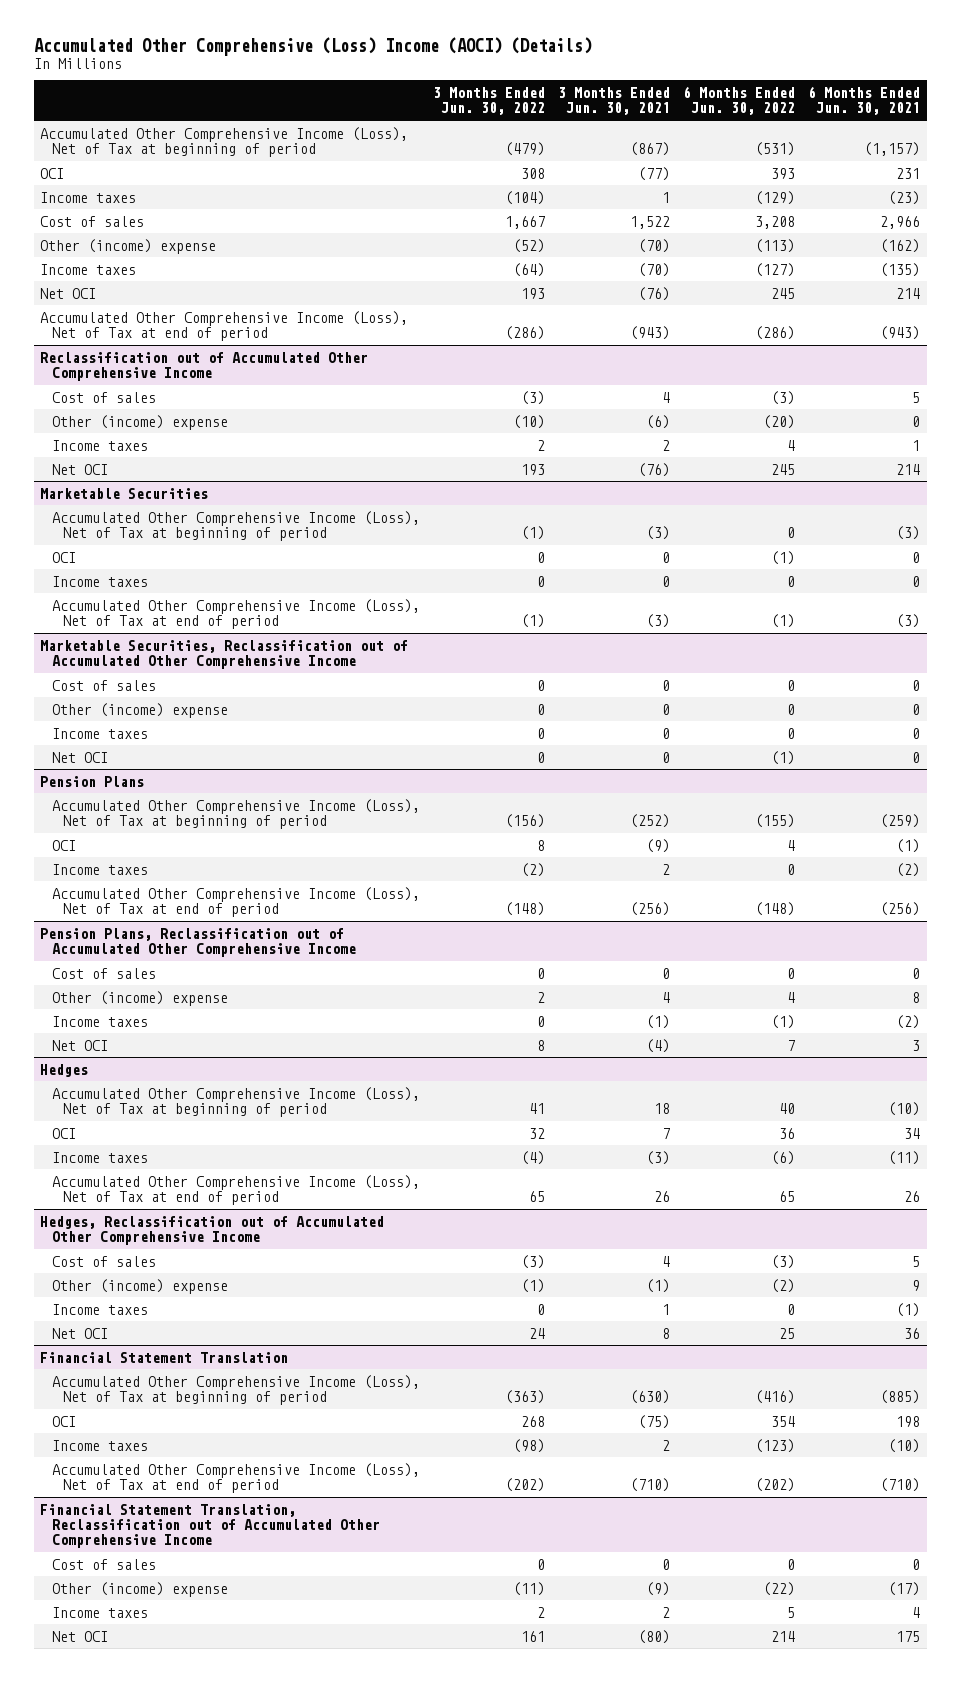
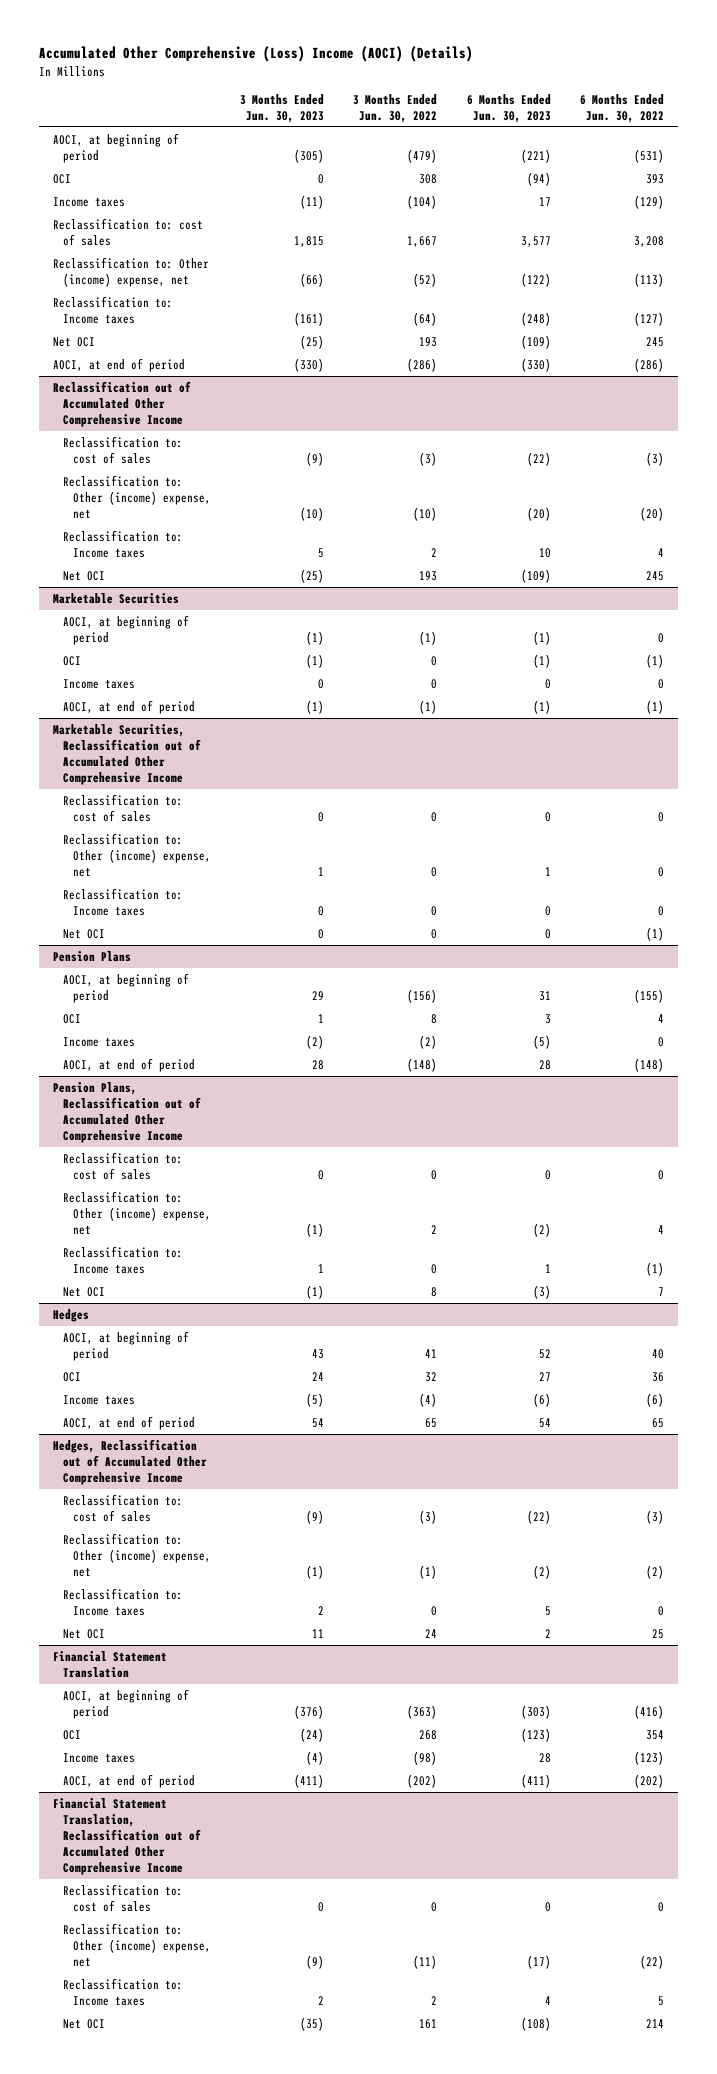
- | 3 Months Ended Jun. 30, 2022 | 3 Months Ended Jun. 30, 2021 | 6 Months Ended Jun. 30, 2022 | 6 Months Ended Jun. 30, 2021
+ | 3 Months Ended Jun. 30, 2023 | 3 Months Ended Jun. 30, 2022 | 6 Months Ended Jun. 30, 2023 | 6 Months Ended Jun. 30, 2022
- Accumulated Other Comprehensive Income (Loss), Net of Tax at beginning of period | (479) | (867) | (531) | (1,157)
+ AOCI, at beginning of period | (305) | (479) | (221) | (531)
- Cost of sales | 1,667 | 1,522 | 3,208 | 2,966
- Other (income) expense | (52) | (70) | (113) | (162)
- Income taxes | (64) | (70) | (127) | (135)
+ Reclassification to: cost of sales | 1,815 | 1,667 | 3,577 | 3,208
+ Reclassification to: Other (income) expense, net | (66) | (52) | (122) | (113)
+ Reclassification to: Income taxes | (161) | (64) | (248) | (127)
- Accumulated Other Comprehensive Income (Loss), Net of Tax at end of period | (286) | (943) | (286) | (943)
+ AOCI, at end of period | (330) | (286) | (330) | (286)
@ Reclassification out of Accumulated Other Comprehensive Income
- Cost of sales | (3) | 4 | (3) | 5
- Other (income) expense | (10) | (6) | (20) | 0
- Income taxes | 2 | 2 | 4 | 1
+ Reclassification to: cost of sales | (9) | (3) | (22) | (3)
+ Reclassification to: Other (income) expense, net | (10) | (10) | (20) | (20)
+ Reclassification to: Income taxes | 5 | 2 | 10 | 4
@ Marketable Securities
- Accumulated Other Comprehensive Income (Loss), Net of Tax at beginning of period | (1) | (3) | 0 | (3)
+ AOCI, at beginning of period | (1) | (1) | (1) | 0
- Accumulated Other Comprehensive Income (Loss), Net of Tax at end of period | (1) | (3) | (1) | (3)
+ AOCI, at end of period | (1) | (1) | (1) | (1)
@ Marketable Securities, Reclassification out of Accumulated Other Comprehensive Income
- Cost of sales | 0 | 0 | 0 | 0
- Other (income) expense | 0 | 0 | 0 | 0
- Income taxes | 0 | 0 | 0 | 0
+ Reclassification to: cost of sales | 0 | 0 | 0 | 0
+ Reclassification to: Other (income) expense, net | 1 | 0 | 1 | 0
+ Reclassification to: Income taxes | 0 | 0 | 0 | 0
@ Pension Plans
- Accumulated Other Comprehensive Income (Loss), Net of Tax at beginning of period | (156) | (252) | (155) | (259)
+ AOCI, at beginning of period | 29 | (156) | 31 | (155)
- Accumulated Other Comprehensive Income (Loss), Net of Tax at end of period | (148) | (256) | (148) | (256)
+ AOCI, at end of period | 28 | (148) | 28 | (148)
@ Pension Plans, Reclassification out of Accumulated Other Comprehensive Income
- Cost of sales | 0 | 0 | 0 | 0
- Other (income) expense | 2 | 4 | 4 | 8
- Income taxes | 0 | (1) | (1) | (2)
+ Reclassification to: cost of sales | 0 | 0 | 0 | 0
+ Reclassification to: Other (income) expense, net | (1) | 2 | (2) | 4
+ Reclassification to: Income taxes | 1 | 0 | 1 | (1)
@ Hedges
- Accumulated Other Comprehensive Income (Loss), Net of Tax at beginning of period | 41 | 18 | 40 | (10)
+ AOCI, at beginning of period | 43 | 41 | 52 | 40
- Accumulated Other Comprehensive Income (Loss), Net of Tax at end of period | 65 | 26 | 65 | 26
+ AOCI, at end of period | 54 | 65 | 54 | 65
@ Hedges, Reclassification out of Accumulated Other Comprehensive Income
- Cost of sales | (3) | 4 | (3) | 5
- Other (income) expense | (1) | (1) | (2) | 9
- Income taxes | 0 | 1 | 0 | (1)
+ Reclassification to: cost of sales | (9) | (3) | (22) | (3)
+ Reclassification to: Other (income) expense, net | (1) | (1) | (2) | (2)
+ Reclassification to: Income taxes | 2 | 0 | 5 | 0
@ Financial Statement Translation
- Accumulated Other Comprehensive Income (Loss), Net of Tax at beginning of period | (363) | (630) | (416) | (885)
+ AOCI, at beginning of period | (376) | (363) | (303) | (416)
- Accumulated Other Comprehensive Income (Loss), Net of Tax at end of period | (202) | (710) | (202) | (710)
+ AOCI, at end of period | (411) | (202) | (411) | (202)
@ Financial Statement Translation, Reclassification out of Accumulated Other Comprehensive Income
- Cost of sales | 0 | 0 | 0 | 0
- Other (income) expense | (11) | (9) | (22) | (17)
- Income taxes | 2 | 2 | 5 | 4
+ Reclassification to: cost of sales | 0 | 0 | 0 | 0
+ Reclassification to: Other (income) expense, net | (9) | (11) | (17) | (22)
+ Reclassification to: Income taxes | 2 | 2 | 4 | 5

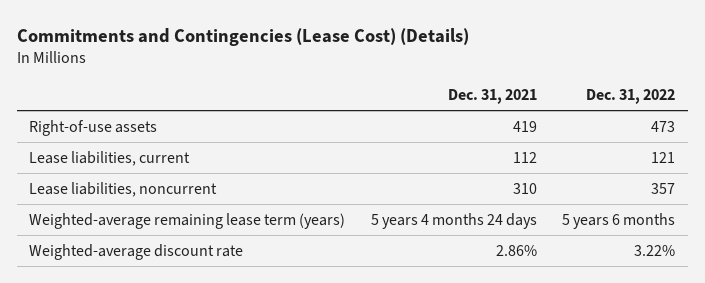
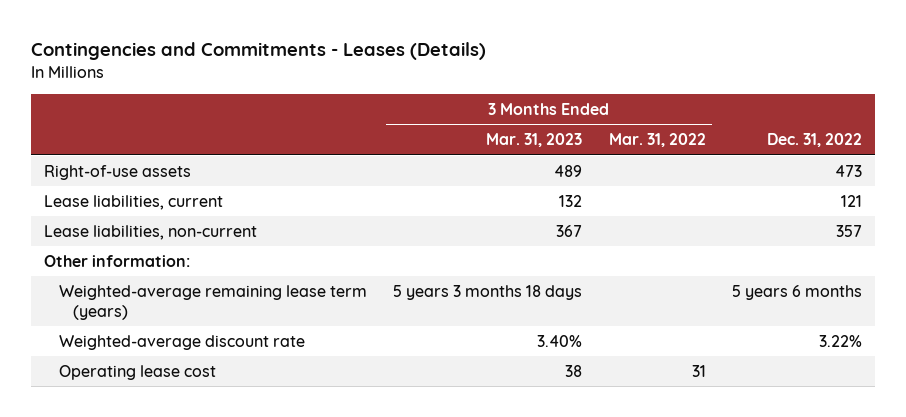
- Commitments and Contingencies (Lease Cost) (Details)
+ Contingencies and Commitments - Leases (Details)
- | Dec. 31, 2021 | Dec. 31, 2022
+ | 3 Months Ended Mar. 31, 2023 | 3 Months Ended Mar. 31, 2022 | Dec. 31, 2022
- Lease liabilities, noncurrent | 310 | 357
+ Lease liabilities, non-current | 367 | | 357
+ Other information:
+ Operating lease cost | 38 | 31 |

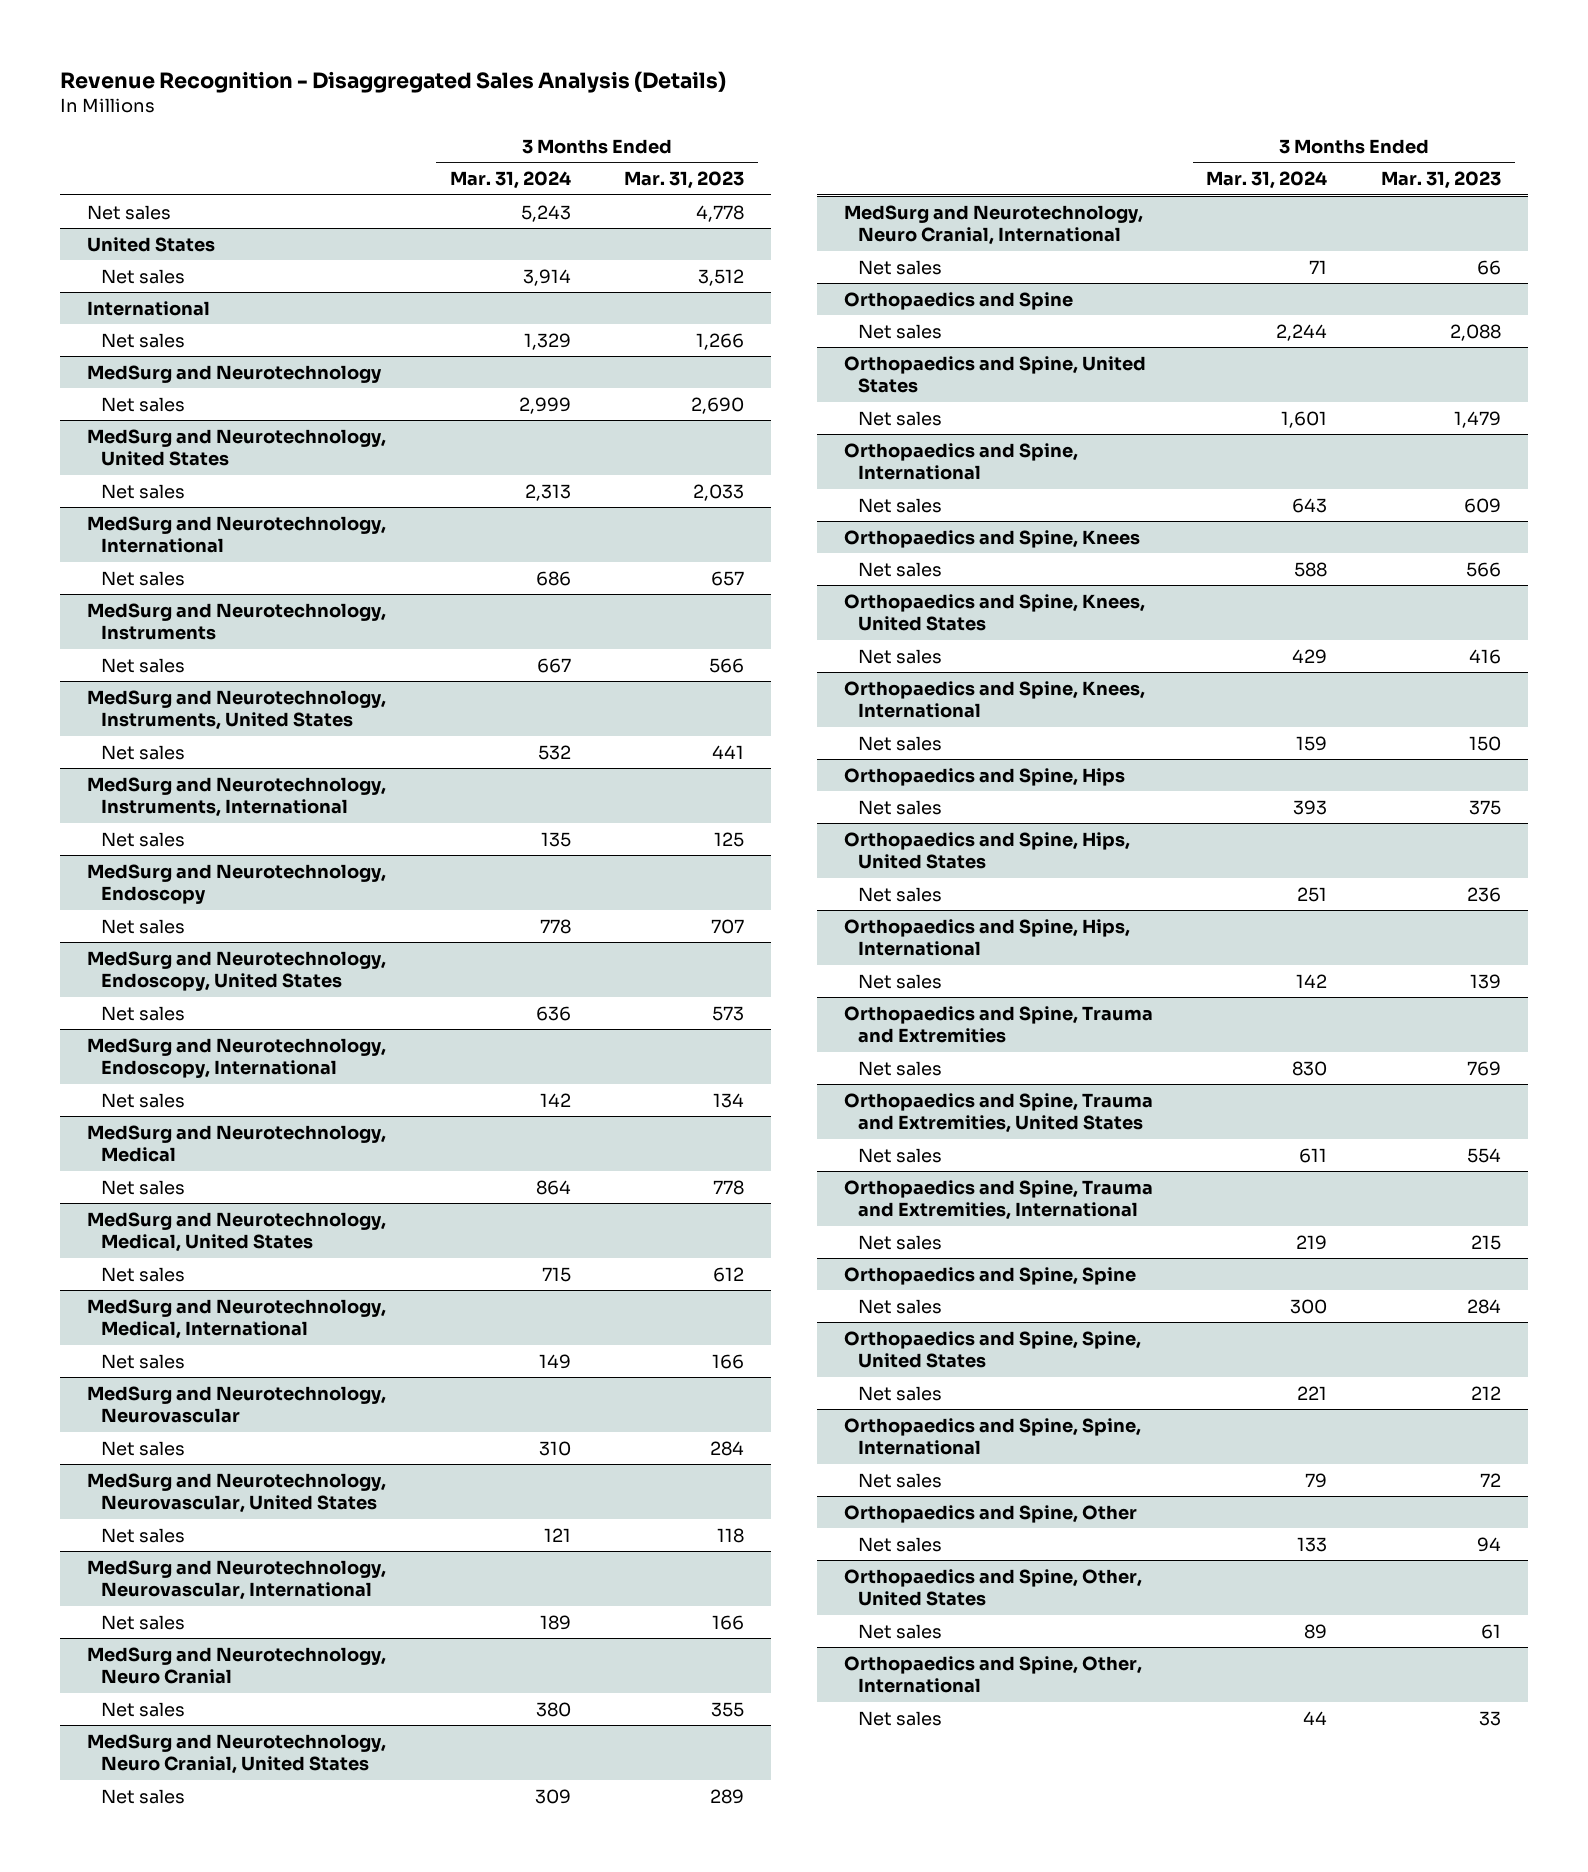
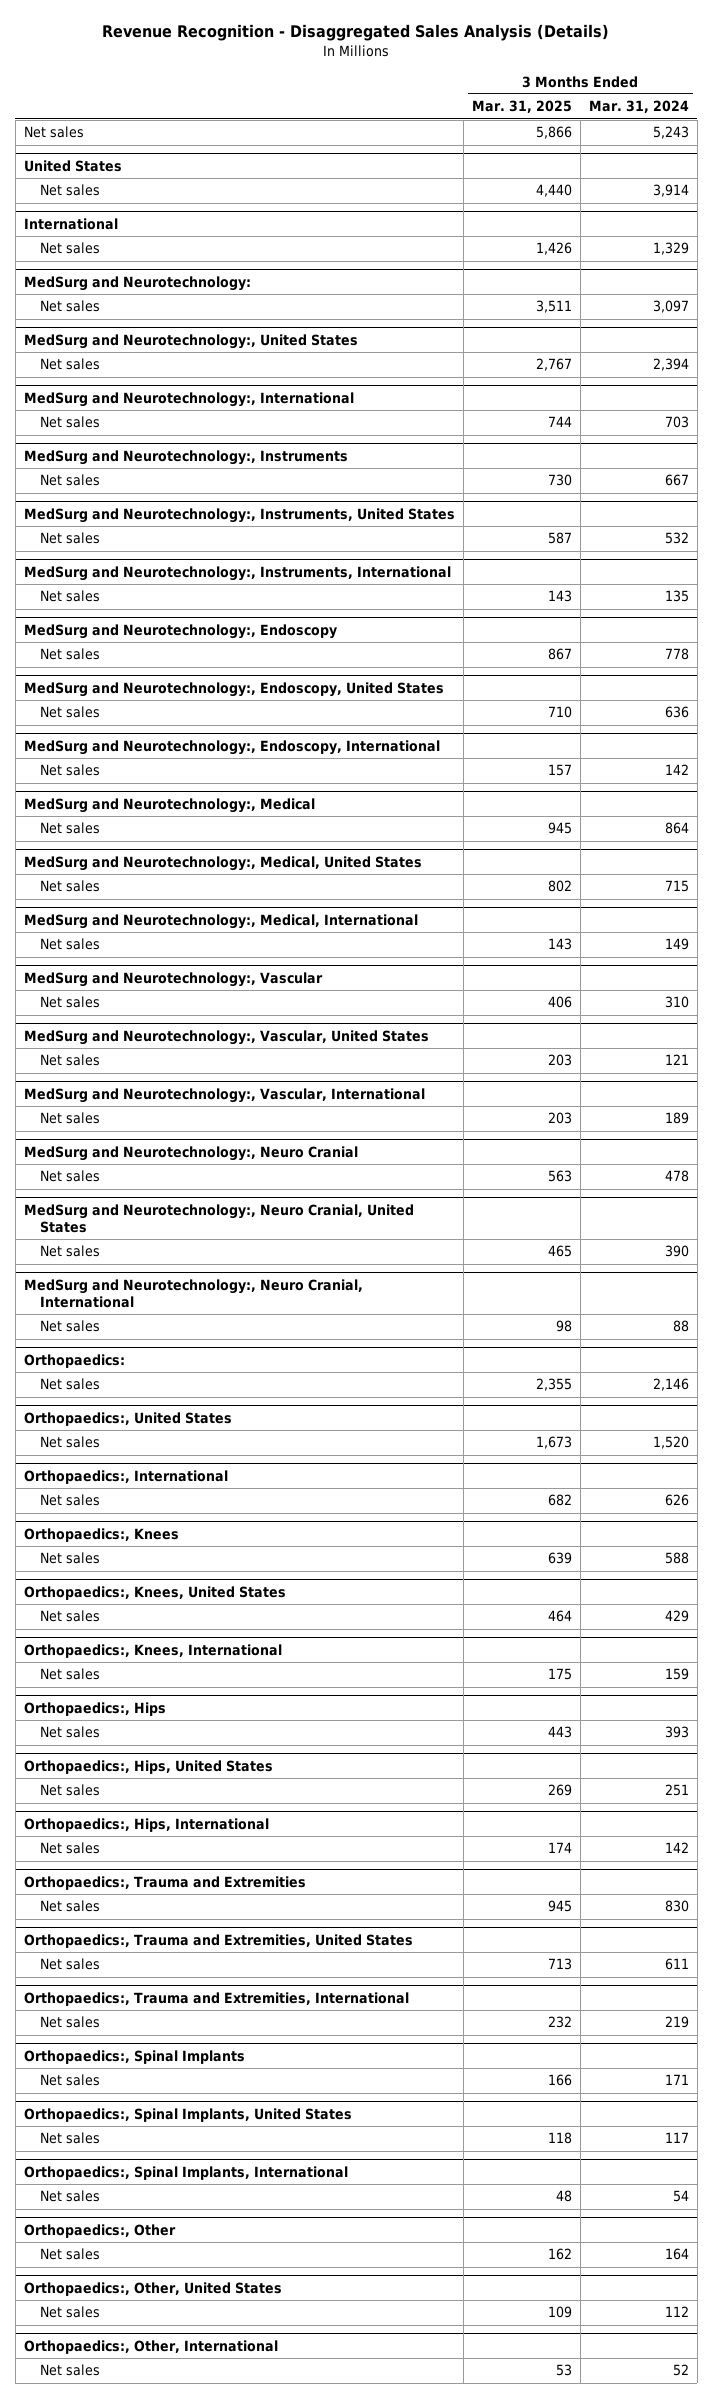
- | 3 Months Ended Mar. 31, 2024 | 3 Months Ended Mar. 31, 2023
+ | 3 Months Ended Mar. 31, 2025 | 3 Months Ended Mar. 31, 2024
- MedSurg and Neurotechnology
- Net sales | 2,999 | 2,690
- MedSurg and Neurotechnology, United States
- Net sales | 2,313 | 2,033
- MedSurg and Neurotechnology, International
- Net sales | 686 | 657
- MedSurg and Neurotechnology, Instruments
+ MedSurg and Neurotechnology:
+ Net sales | 3,511 | 3,097
+ MedSurg and Neurotechnology:, United States
+ Net sales | 2,767 | 2,394
+ MedSurg and Neurotechnology:, International
+ Net sales | 744 | 703
+ MedSurg and Neurotechnology:, Instruments
- MedSurg and Neurotechnology, Instruments, United States
+ MedSurg and Neurotechnology:, Instruments, United States
- MedSurg and Neurotechnology, Instruments, International
+ MedSurg and Neurotechnology:, Instruments, International
- MedSurg and Neurotechnology, Endoscopy
+ MedSurg and Neurotechnology:, Endoscopy
- MedSurg and Neurotechnology, Endoscopy, United States
+ MedSurg and Neurotechnology:, Endoscopy, United States
- MedSurg and Neurotechnology, Endoscopy, International
+ MedSurg and Neurotechnology:, Endoscopy, International
- MedSurg and Neurotechnology, Medical
+ MedSurg and Neurotechnology:, Medical
- MedSurg and Neurotechnology, Medical, United States
+ MedSurg and Neurotechnology:, Medical, United States
- MedSurg and Neurotechnology, Medical, International
+ MedSurg and Neurotechnology:, Medical, International
- MedSurg and Neurotechnology, Neurovascular
+ MedSurg and Neurotechnology:, Vascular
- MedSurg and Neurotechnology, Neurovascular, United States
+ MedSurg and Neurotechnology:, Vascular, United States
- MedSurg and Neurotechnology, Neurovascular, International
+ MedSurg and Neurotechnology:, Vascular, International
- MedSurg and Neurotechnology, Neuro Cranial
- Net sales | 380 | 355
- MedSurg and Neurotechnology, Neuro Cranial, United States
- Net sales | 309 | 289
- MedSurg and Neurotechnology, Neuro Cranial, International
- Net sales | 71 | 66
- Orthopaedics and Spine
- Net sales | 2,244 | 2,088
- Orthopaedics and Spine, United States
- Net sales | 1,601 | 1,479
- Orthopaedics and Spine, International
- Net sales | 643 | 609
- Orthopaedics and Spine, Knees
+ MedSurg and Neurotechnology:, Neuro Cranial
+ Net sales | 563 | 478
+ MedSurg and Neurotechnology:, Neuro Cranial, United States
+ Net sales | 465 | 390
+ MedSurg and Neurotechnology:, Neuro Cranial, International
+ Net sales | 98 | 88
+ Orthopaedics:
+ Net sales | 2,355 | 2,146
+ Orthopaedics:, United States
+ Net sales | 1,673 | 1,520
+ Orthopaedics:, International
+ Net sales | 682 | 626
+ Orthopaedics:, Knees
- Orthopaedics and Spine, Knees, United States
+ Orthopaedics:, Knees, United States
- Orthopaedics and Spine, Knees, International
+ Orthopaedics:, Knees, International
- Orthopaedics and Spine, Hips
+ Orthopaedics:, Hips
- Orthopaedics and Spine, Hips, United States
+ Orthopaedics:, Hips, United States
- Orthopaedics and Spine, Hips, International
+ Orthopaedics:, Hips, International
- Orthopaedics and Spine, Trauma and Extremities
+ Orthopaedics:, Trauma and Extremities
- Orthopaedics and Spine, Trauma and Extremities, United States
+ Orthopaedics:, Trauma and Extremities, United States
- Orthopaedics and Spine, Trauma and Extremities, International
+ Orthopaedics:, Trauma and Extremities, International
- Orthopaedics and Spine, Spine
- Net sales | 300 | 284
- Orthopaedics and Spine, Spine, United States
- Net sales | 221 | 212
- Orthopaedics and Spine, Spine, International
- Net sales | 79 | 72
- Orthopaedics and Spine, Other
- Net sales | 133 | 94
- Orthopaedics and Spine, Other, United States
- Net sales | 89 | 61
- Orthopaedics and Spine, Other, International
- Net sales | 44 | 33
+ Orthopaedics:, Spinal Implants
+ Net sales | 166 | 171
+ Orthopaedics:, Spinal Implants, United States
+ Net sales | 118 | 117
+ Orthopaedics:, Spinal Implants, International
+ Net sales | 48 | 54
+ Orthopaedics:, Other
+ Net sales | 162 | 164
+ Orthopaedics:, Other, United States
+ Net sales | 109 | 112
+ Orthopaedics:, Other, International
+ Net sales | 53 | 52

